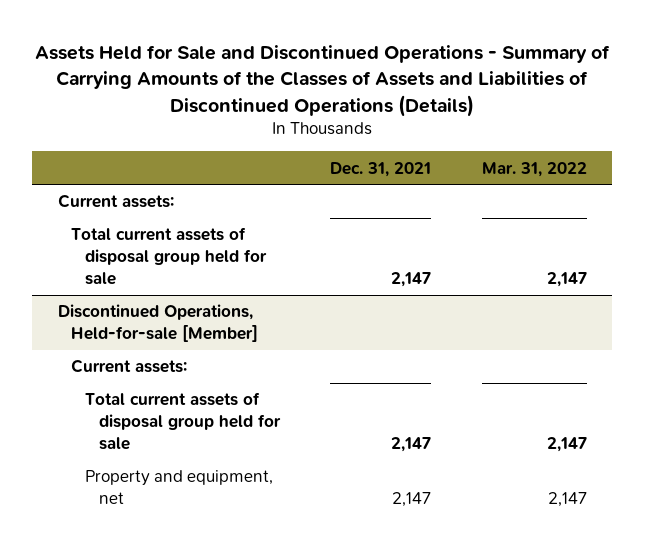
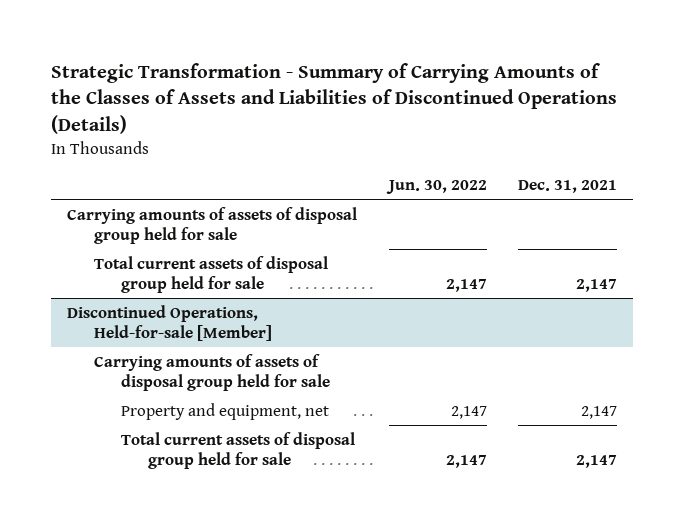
- Assets Held for Sale and Discontinued Operations - Summary of Carrying Amounts of the Classes of Assets and Liabilities of Discontinued Operations (Details)
+ Strategic Transformation - Summary of Carrying Amounts of the Classes of Assets and Liabilities of Discontinued Operations (Details)
- | Dec. 31, 2021 | Mar. 31, 2022
+ | Jun. 30, 2022 | Dec. 31, 2021
- Current assets:
+ Carrying amounts of assets of disposal group held for sale
@ Discontinued Operations, Held-for-sale [Member]
- Current assets:
+ Carrying amounts of assets of disposal group held for sale
moved down: Total current assets of disposal group held for sale | 2,147 | 2,147

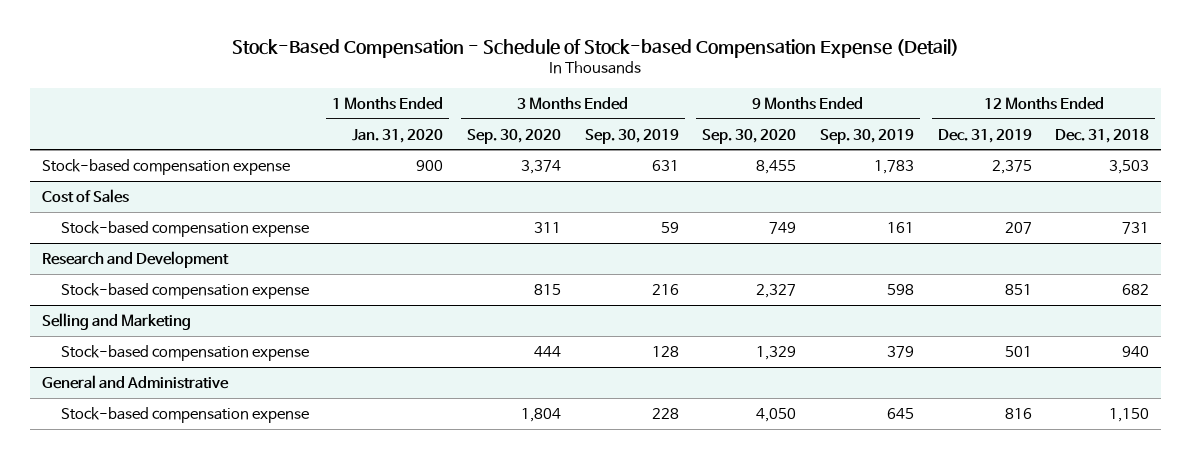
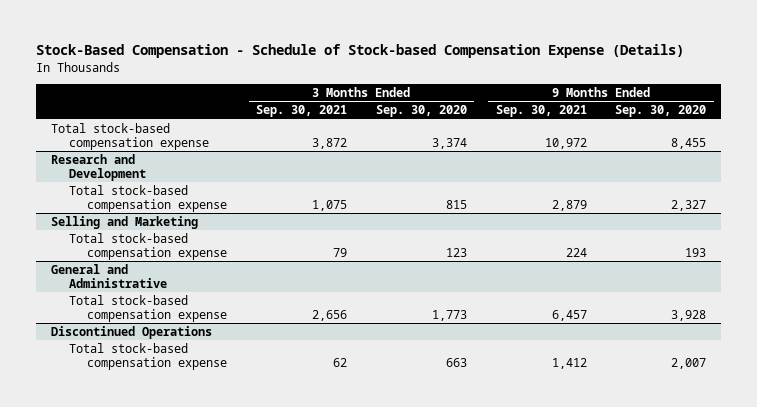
- Stock-Based Compensation - Schedule of Stock-based Compensation Expense (Detail)
+ Stock-Based Compensation - Schedule of Stock-based Compensation Expense (Details)
- | 1 Months Ended Jan. 31, 2020 | 3 Months Ended Sep. 30, 2020 | 3 Months Ended Sep. 30, 2019 | 9 Months Ended Sep. 30, 2020 | 9 Months Ended Sep. 30, 2019 | 12 Months Ended Dec. 31, 2019 | 12 Months Ended Dec. 31, 2018
+ | 3 Months Ended Sep. 30, 2021 | 3 Months Ended Sep. 30, 2020 | 9 Months Ended Sep. 30, 2021 | 9 Months Ended Sep. 30, 2020
- Stock-based compensation expense | 900 | 3,374 | 631 | 8,455 | 1,783 | 2,375 | 3,503
- Cost of Sales
- Stock-based compensation expense | | 311 | 59 | 749 | 161 | 207 | 731
+ Total stock-based compensation expense | 3,872 | 3,374 | 10,972 | 8,455
@ Research and Development
- Stock-based compensation expense | | 815 | 216 | 2,327 | 598 | 851 | 682
+ Total stock-based compensation expense | 1,075 | 815 | 2,879 | 2,327
@ Selling and Marketing
- Stock-based compensation expense | | 444 | 128 | 1,329 | 379 | 501 | 940
+ Total stock-based compensation expense | 79 | 123 | 224 | 193
@ General and Administrative
- Stock-based compensation expense | | 1,804 | 228 | 4,050 | 645 | 816 | 1,150
+ Total stock-based compensation expense | 2,656 | 1,773 | 6,457 | 3,928
+ Discontinued Operations
+ Total stock-based compensation expense | 62 | 663 | 1,412 | 2,007

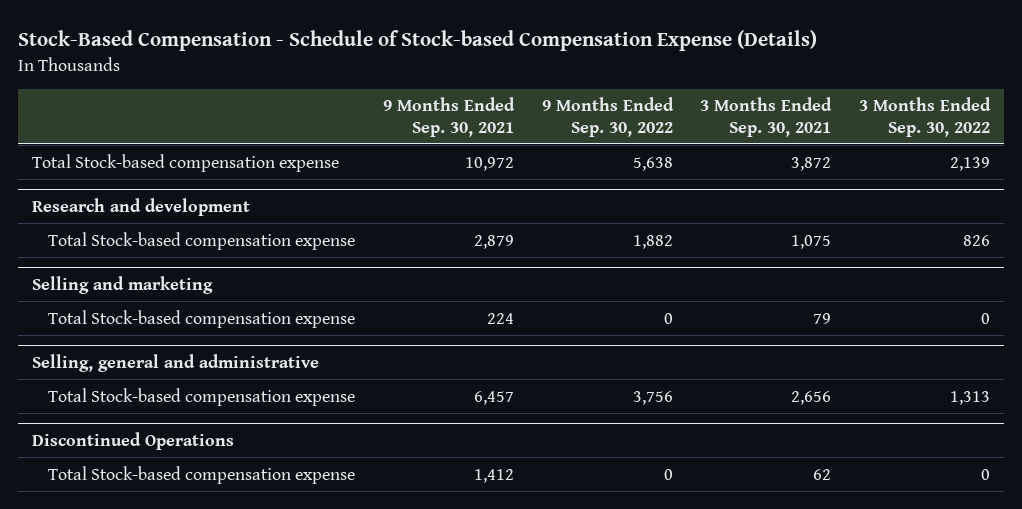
- | 3 Months Ended Sep. 30, 2021 | 3 Months Ended Sep. 30, 2020 | 9 Months Ended Sep. 30, 2021 | 9 Months Ended Sep. 30, 2020
+ | 9 Months Ended Sep. 30, 2021 | 9 Months Ended Sep. 30, 2022 | 3 Months Ended Sep. 30, 2021 | 3 Months Ended Sep. 30, 2022
- Total stock-based compensation expense | 3,872 | 3,374 | 10,972 | 8,455
- Research and Development
- Total stock-based compensation expense | 1,075 | 815 | 2,879 | 2,327
- Selling and Marketing
- Total stock-based compensation expense | 79 | 123 | 224 | 193
- General and Administrative
- Total stock-based compensation expense | 2,656 | 1,773 | 6,457 | 3,928
+ Total Stock-based compensation expense | 10,972 | 5,638 | 3,872 | 2,139
+ Research and development
+ Total Stock-based compensation expense | 2,879 | 1,882 | 1,075 | 826
+ Selling and marketing
+ Total Stock-based compensation expense | 224 | 0 | 79 | 0
+ Selling, general and administrative
+ Total Stock-based compensation expense | 6,457 | 3,756 | 2,656 | 1,313
@ Discontinued Operations
- Total stock-based compensation expense | 62 | 663 | 1,412 | 2,007
+ Total Stock-based compensation expense | 1,412 | 0 | 62 | 0

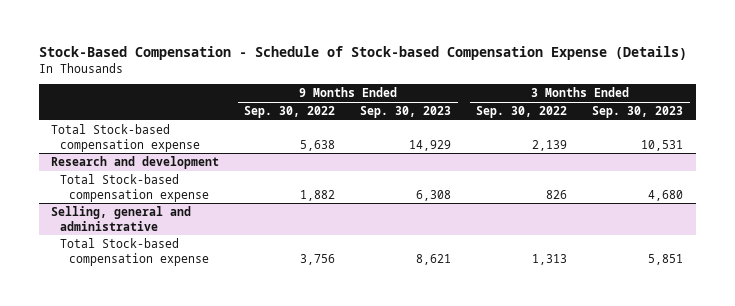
- | 9 Months Ended Sep. 30, 2021 | 9 Months Ended Sep. 30, 2022 | 3 Months Ended Sep. 30, 2021 | 3 Months Ended Sep. 30, 2022
+ | 9 Months Ended Sep. 30, 2022 | 9 Months Ended Sep. 30, 2023 | 3 Months Ended Sep. 30, 2022 | 3 Months Ended Sep. 30, 2023
- Selling and marketing
- Total Stock-based compensation expense | 224 | 0 | 79 | 0
- Discontinued Operations
- Total Stock-based compensation expense | 1,412 | 0 | 62 | 0

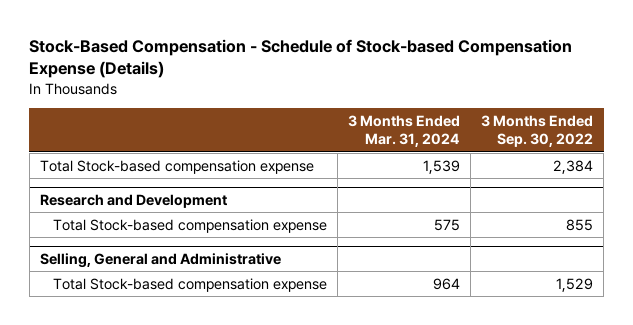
- | 9 Months Ended Sep. 30, 2022 | 9 Months Ended Sep. 30, 2023 | 3 Months Ended Sep. 30, 2022 | 3 Months Ended Sep. 30, 2023
+ | 3 Months Ended Mar. 31, 2024 | 3 Months Ended Sep. 30, 2022
- Total Stock-based compensation expense | 5,638 | 14,929 | 2,139 | 10,531
- Research and development
- Total Stock-based compensation expense | 1,882 | 6,308 | 826 | 4,680
- Selling, general and administrative
- Total Stock-based compensation expense | 3,756 | 8,621 | 1,313 | 5,851
+ Total Stock-based compensation expense | 1,539 | 2,384
+ Research and Development
+ Total Stock-based compensation expense | 575 | 855
+ Selling, General and Administrative
+ Total Stock-based compensation expense | 964 | 1,529

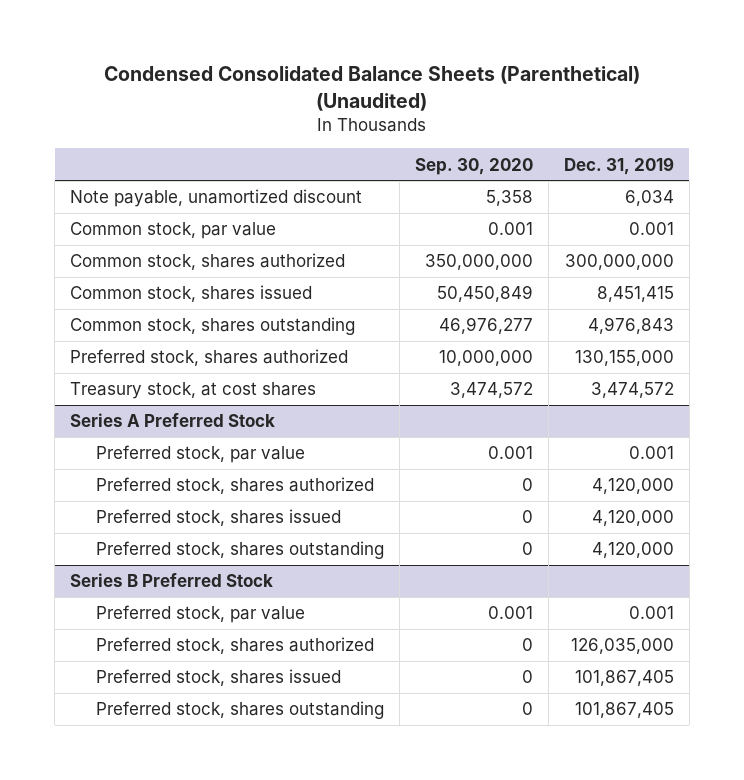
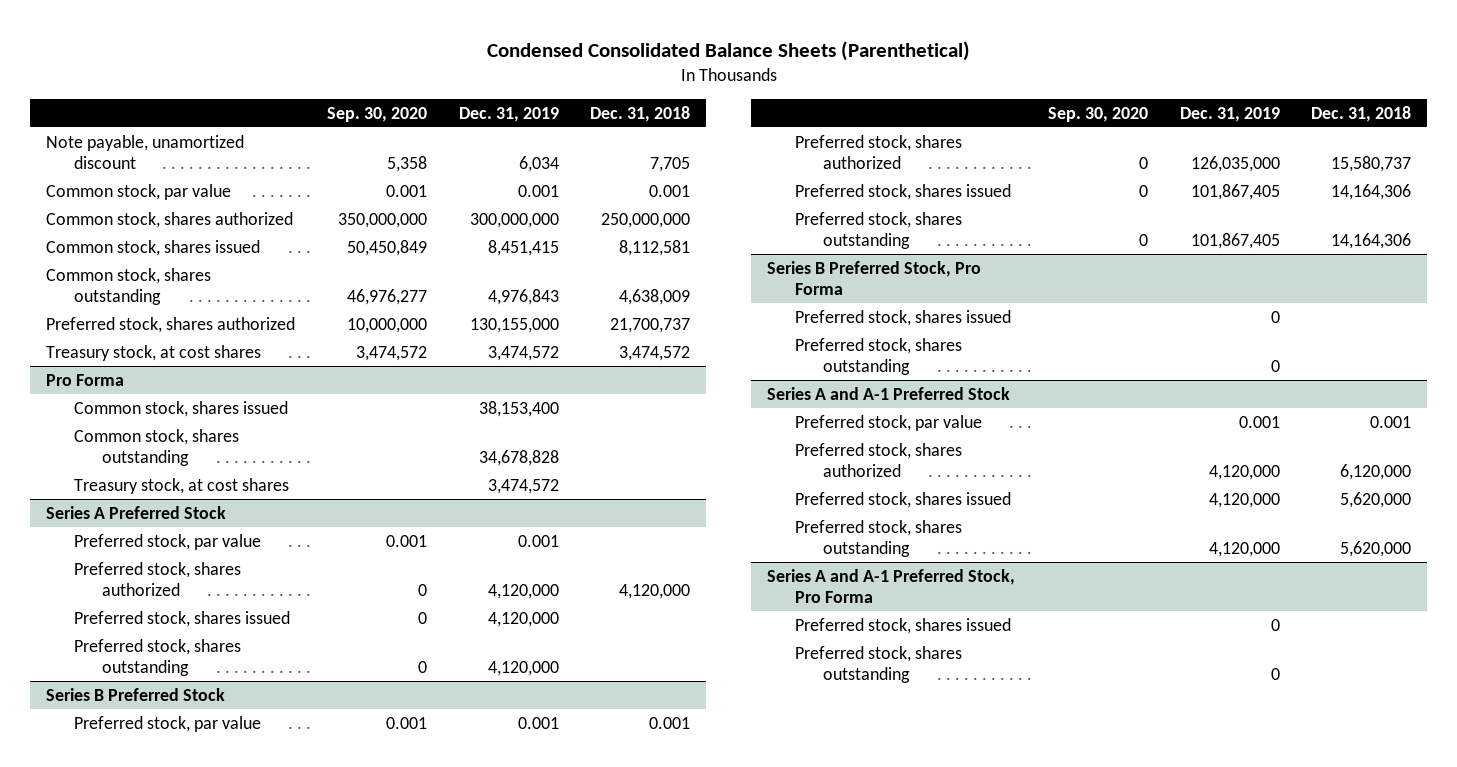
- Condensed Consolidated Balance Sheets (Parenthetical) (Unaudited)
+ Condensed Consolidated Balance Sheets (Parenthetical)
- | Sep. 30, 2020 | Dec. 31, 2019
+ | Sep. 30, 2020 | Dec. 31, 2019 | Dec. 31, 2018
+ Pro Forma
+ Common stock, shares issued | | 38,153,400 |
+ Common stock, shares outstanding | | 34,678,828 |
+ Treasury stock, at cost shares | | 3,474,572 |
+ Series B Preferred Stock, Pro Forma
+ Preferred stock, shares issued | | 0 |
+ Preferred stock, shares outstanding | | 0 |
+ Series A and A-1 Preferred Stock
+ Preferred stock, par value | | 0.001 | 0.001
+ Preferred stock, shares authorized | | 4,120,000 | 6,120,000
+ Preferred stock, shares issued | | 4,120,000 | 5,620,000
+ Preferred stock, shares outstanding | | 4,120,000 | 5,620,000
+ Series A and A-1 Preferred Stock, Pro Forma
+ Preferred stock, shares issued | | 0 |
+ Preferred stock, shares outstanding | | 0 |

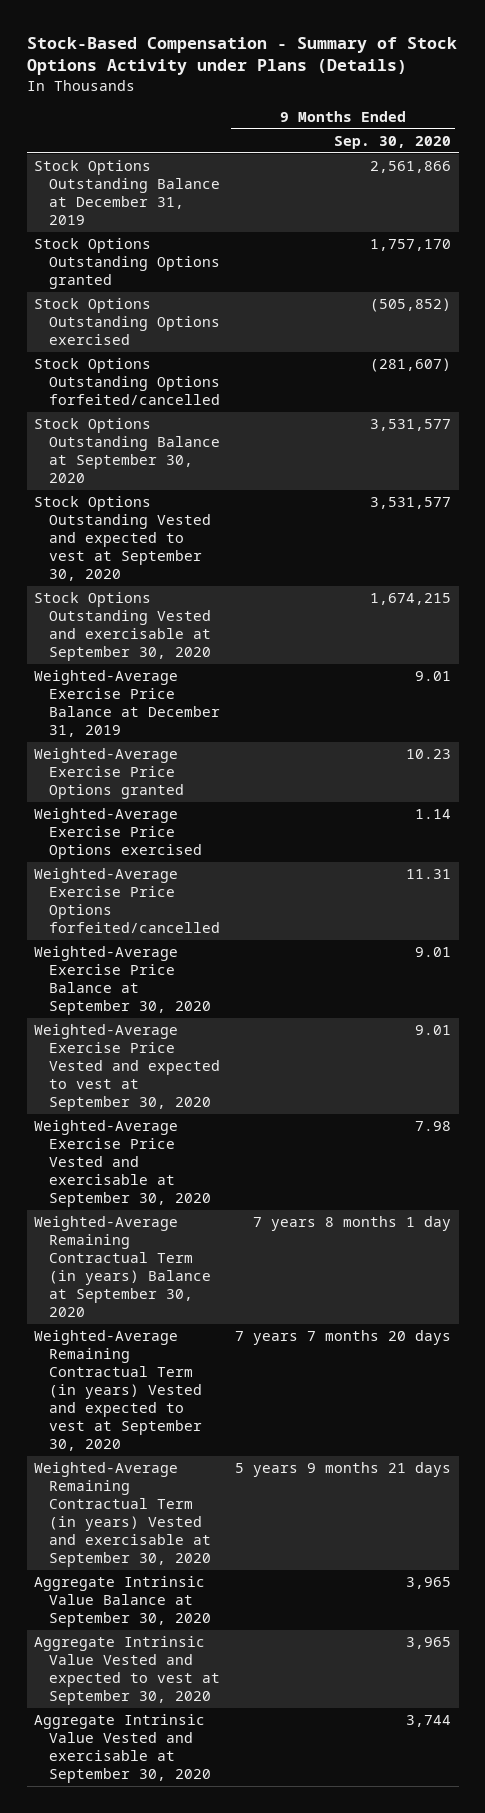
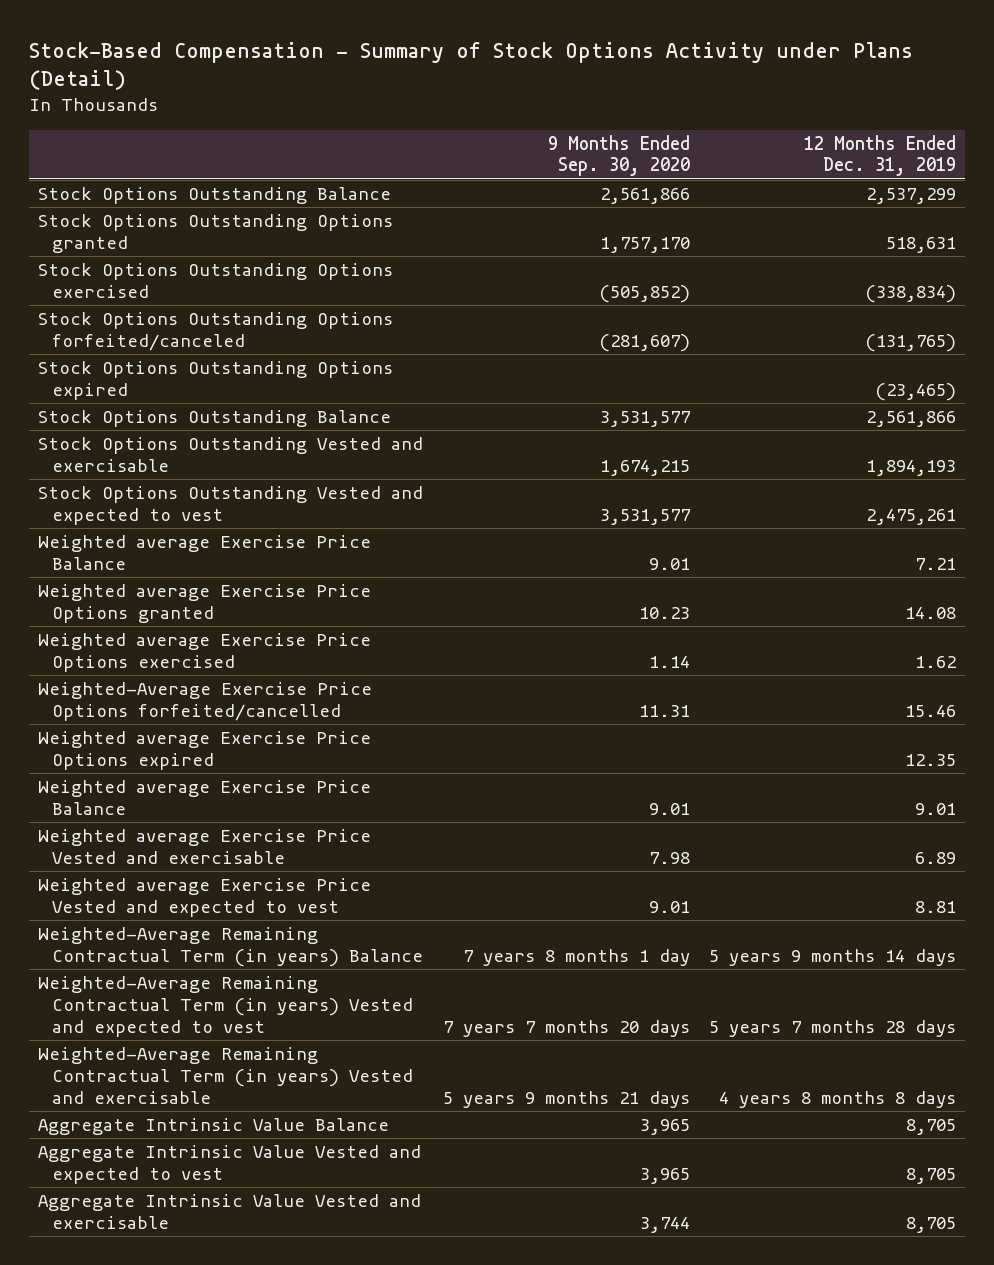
- Stock-Based Compensation - Summary of Stock Options Activity under Plans (Details)
+ Stock-Based Compensation - Summary of Stock Options Activity under Plans (Detail)
- | 9 Months Ended Sep. 30, 2020
+ | 9 Months Ended Sep. 30, 2020 | 12 Months Ended Dec. 31, 2019
- Stock Options Outstanding Balance at December 31, 2019 | 2,561,866
+ Stock Options Outstanding Balance | 2,561,866 | 2,537,299
- Stock Options Outstanding Options forfeited/cancelled | (281,607)
- Stock Options Outstanding Balance at September 30, 2020 | 3,531,577
- Stock Options Outstanding Vested and expected to vest at September 30, 2020 | 3,531,577
- Stock Options Outstanding Vested and exercisable at September 30, 2020 | 1,674,215
- Weighted-Average Exercise Price Balance at December 31, 2019 | 9.01
- Weighted-Average Exercise Price Options granted | 10.23
- Weighted-Average Exercise Price Options exercised | 1.14
+ Stock Options Outstanding Options forfeited/canceled | (281,607) | (131,765)
+ Stock Options Outstanding Options expired | | (23,465)
+ Stock Options Outstanding Balance | 3,531,577 | 2,561,866
+ Stock Options Outstanding Vested and exercisable | 1,674,215 | 1,894,193
+ Stock Options Outstanding Vested and expected to vest | 3,531,577 | 2,475,261
+ Weighted average Exercise Price Balance | 9.01 | 7.21
+ Weighted average Exercise Price Options granted | 10.23 | 14.08
+ Weighted average Exercise Price Options exercised | 1.14 | 1.62
- Weighted-Average Exercise Price Balance at September 30, 2020 | 9.01
- Weighted-Average Exercise Price Vested and expected to vest at September 30, 2020 | 9.01
- Weighted-Average Exercise Price Vested and exercisable at September 30, 2020 | 7.98
- Weighted-Average Remaining Contractual Term (in years) Balance at September 30, 2020 | 7 years 8 months 1 day
- Weighted-Average Remaining Contractual Term (in years) Vested and expected to vest at September 30, 2020 | 7 years 7 months 20 days
- Weighted-Average Remaining Contractual Term (in years) Vested and exercisable at September 30, 2020 | 5 years 9 months 21 days
- Aggregate Intrinsic Value Balance at September 30, 2020 | 3,965
- Aggregate Intrinsic Value Vested and expected to vest at September 30, 2020 | 3,965
- Aggregate Intrinsic Value Vested and exercisable at September 30, 2020 | 3,744
+ Weighted average Exercise Price Options expired | | 12.35
+ Weighted average Exercise Price Balance | 9.01 | 9.01
+ Weighted average Exercise Price Vested and exercisable | 7.98 | 6.89
+ Weighted average Exercise Price Vested and expected to vest | 9.01 | 8.81
+ Weighted-Average Remaining Contractual Term (in years) Balance | 7 years 8 months 1 day | 5 years 9 months 14 days
+ Weighted-Average Remaining Contractual Term (in years) Vested and expected to vest | 7 years 7 months 20 days | 5 years 7 months 28 days
+ Weighted-Average Remaining Contractual Term (in years) Vested and exercisable | 5 years 9 months 21 days | 4 years 8 months 8 days
+ Aggregate Intrinsic Value Balance | 3,965 | 8,705
+ Aggregate Intrinsic Value Vested and expected to vest | 3,965 | 8,705
+ Aggregate Intrinsic Value Vested and exercisable | 3,744 | 8,705

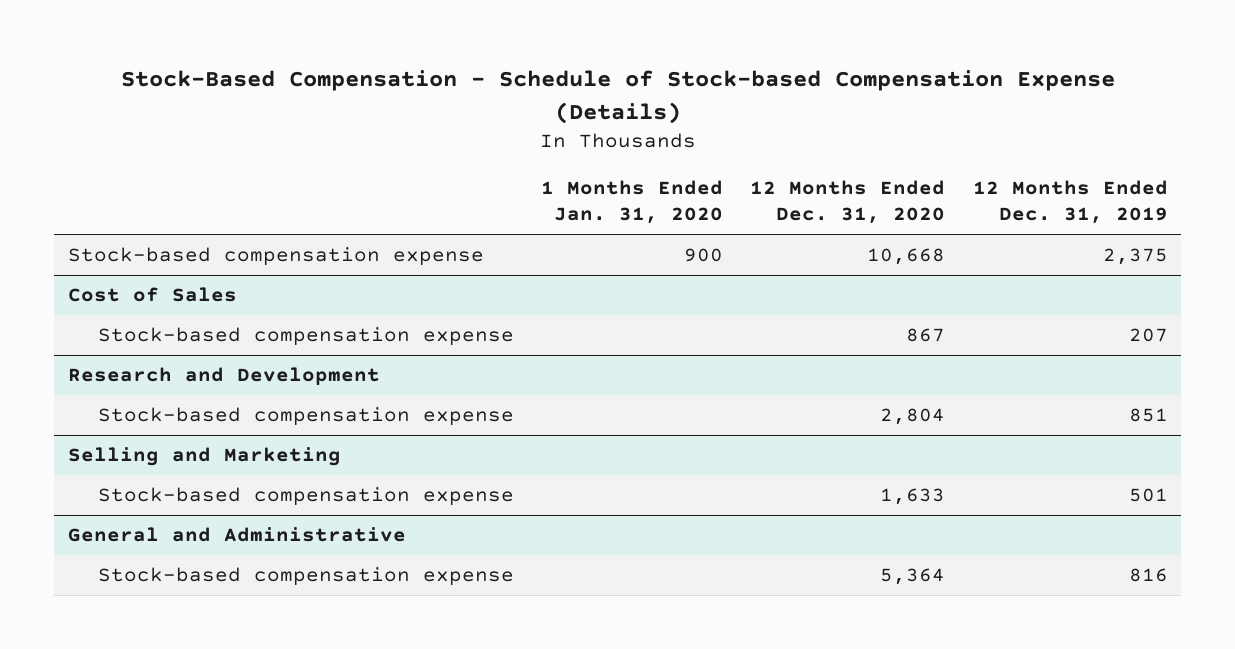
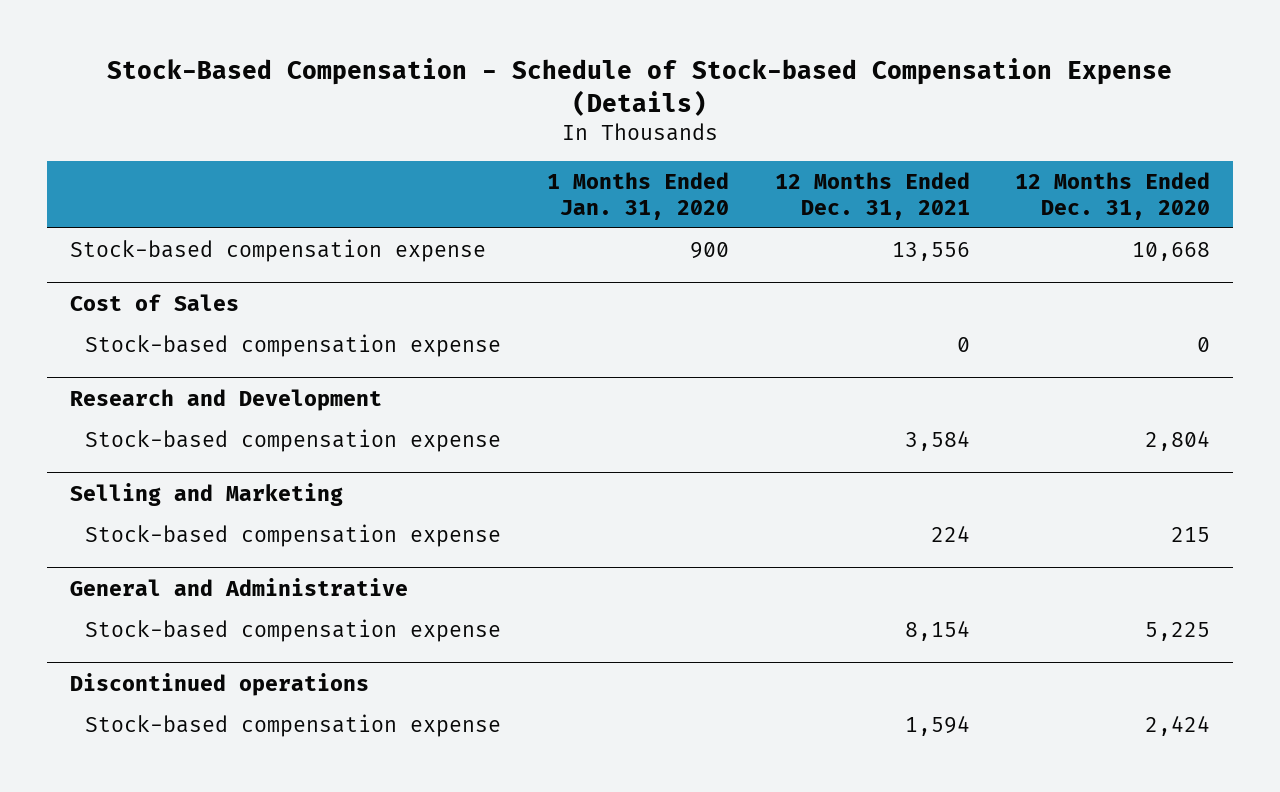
- | 1 Months Ended Jan. 31, 2020 | 12 Months Ended Dec. 31, 2020 | 12 Months Ended Dec. 31, 2019
+ | 1 Months Ended Jan. 31, 2020 | 12 Months Ended Dec. 31, 2021 | 12 Months Ended Dec. 31, 2020
@ Cost of Sales
- Stock-based compensation expense | | 867 | 207
+ Stock-based compensation expense | | 0 | 0
@ Selling and Marketing
- Stock-based compensation expense | | 1,633 | 501
+ Stock-based compensation expense | | 224 | 215
@ General and Administrative
- Stock-based compensation expense | | 5,364 | 816
+ Stock-based compensation expense | | 8,154 | 5,225
+ Discontinued operations
+ Stock-based compensation expense | | 1,594 | 2,424

